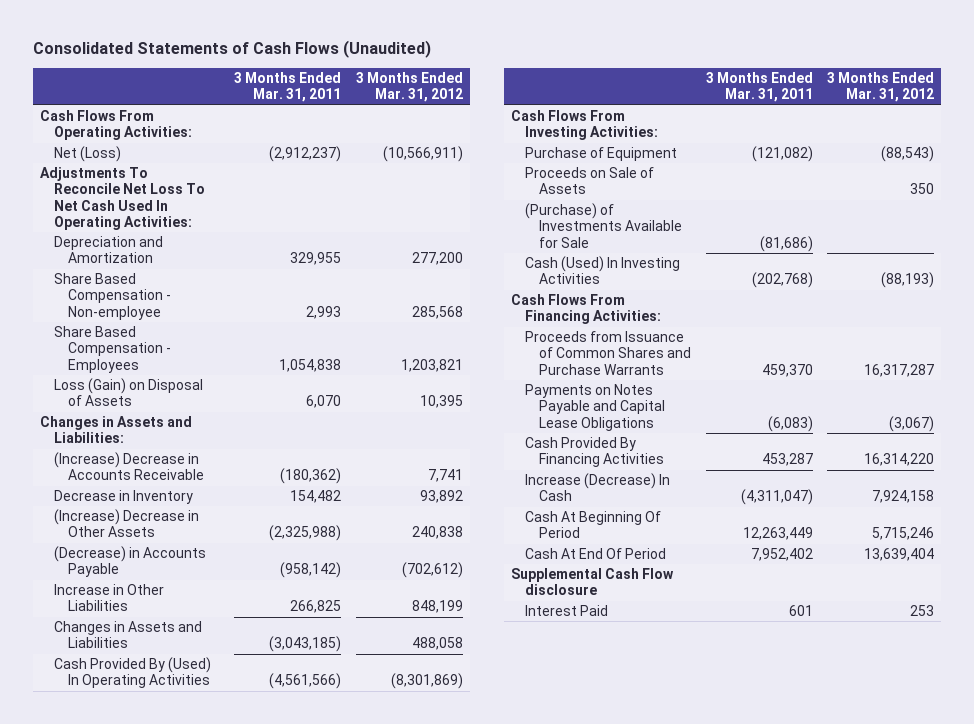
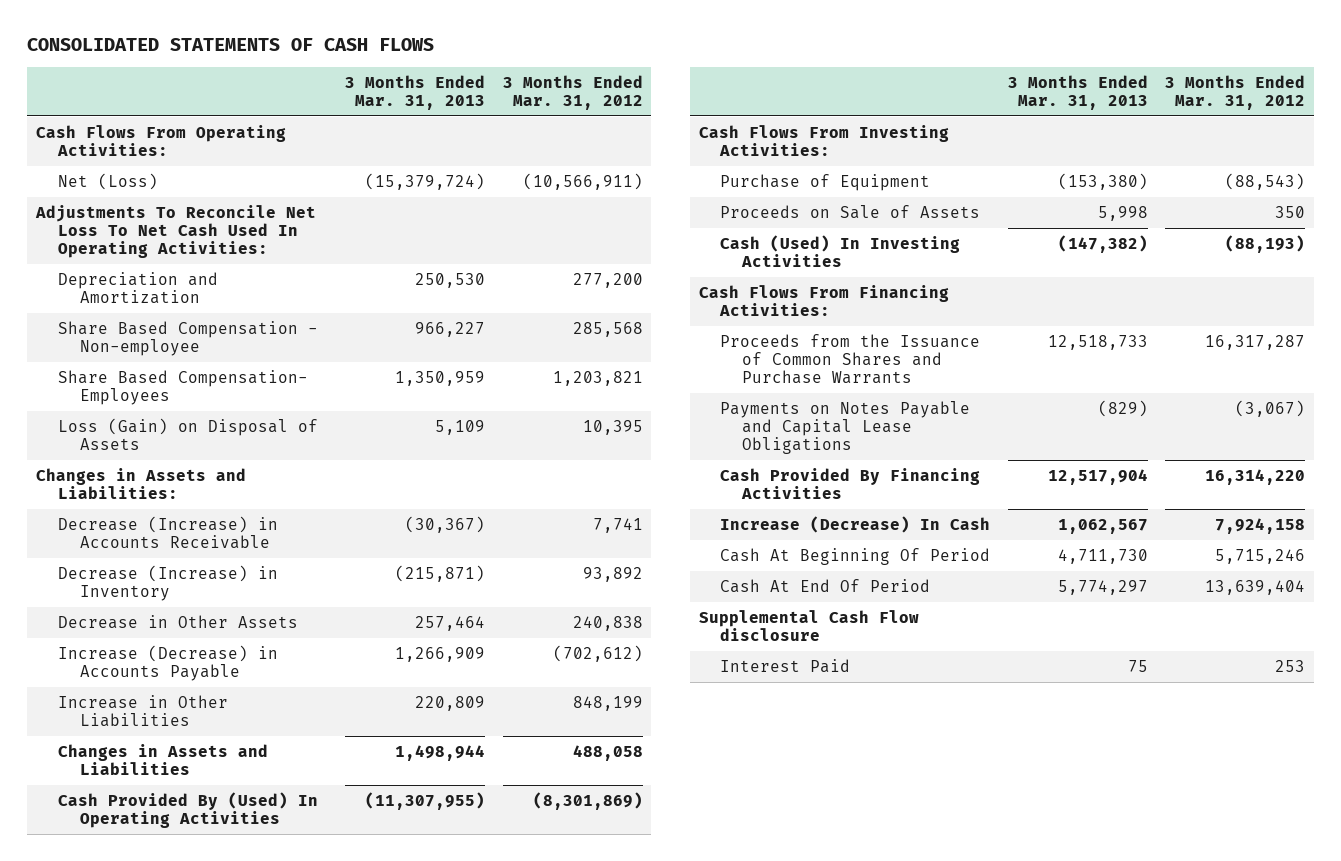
- Consolidated Statements of Cash Flows (Unaudited)
+ CONSOLIDATED STATEMENTS OF CASH FLOWS
- | 3 Months Ended Mar. 31, 2011 | 3 Months Ended Mar. 31, 2012
+ | 3 Months Ended Mar. 31, 2013 | 3 Months Ended Mar. 31, 2012
- Share Based Compensation - Employees | 1,054,838 | 1,203,821
+ Share Based Compensation- Employees | 1,350,959 | 1,203,821
- (Increase) Decrease in Accounts Receivable | (180,362) | 7,741
- Decrease in Inventory | 154,482 | 93,892
- (Increase) Decrease in Other Assets | (2,325,988) | 240,838
- (Decrease) in Accounts Payable | (958,142) | (702,612)
+ Decrease (Increase) in Accounts Receivable | (30,367) | 7,741
+ Decrease (Increase) in Inventory | (215,871) | 93,892
+ Decrease in Other Assets | 257,464 | 240,838
+ Increase (Decrease) in Accounts Payable | 1,266,909 | (702,612)
- (Purchase) of Investments Available for Sale | (81,686) |
- Proceeds from Issuance of Common Shares and Purchase Warrants | 459,370 | 16,317,287
+ Proceeds from the Issuance of Common Shares and Purchase Warrants | 12,518,733 | 16,317,287

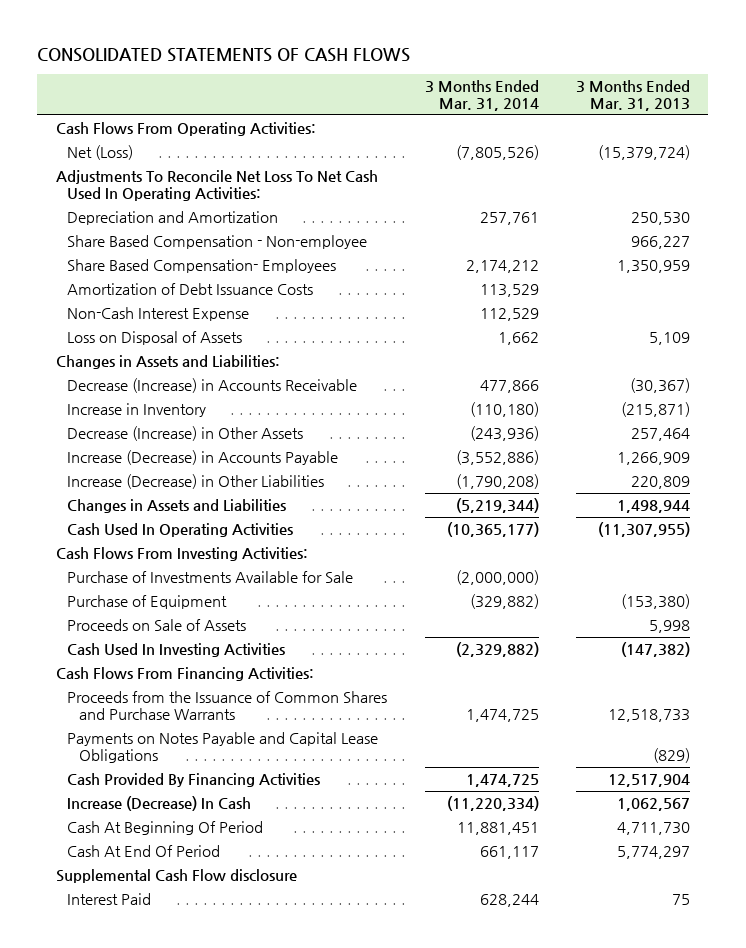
- | 3 Months Ended Mar. 31, 2013 | 3 Months Ended Mar. 31, 2012
+ | 3 Months Ended Mar. 31, 2014 | 3 Months Ended Mar. 31, 2013
- Loss (Gain) on Disposal of Assets | 5,109 | 10,395
+ Amortization of Debt Issuance Costs | 113,529 |
+ Non-Cash Interest Expense | 112,529 |
+ Loss on Disposal of Assets | 1,662 | 5,109
- Decrease (Increase) in Inventory | (215,871) | 93,892
- Decrease in Other Assets | 257,464 | 240,838
+ Increase in Inventory | (110,180) | (215,871)
+ Decrease (Increase) in Other Assets | (243,936) | 257,464
- Increase in Other Liabilities | 220,809 | 848,199
+ Increase (Decrease) in Other Liabilities | (1,790,208) | 220,809
- Cash Provided By (Used) In Operating Activities | (11,307,955) | (8,301,869)
+ Cash Used In Operating Activities | (10,365,177) | (11,307,955)
+ Purchase of Investments Available for Sale | (2,000,000) |
- Cash (Used) In Investing Activities | (147,382) | (88,193)
+ Cash Used In Investing Activities | (2,329,882) | (147,382)

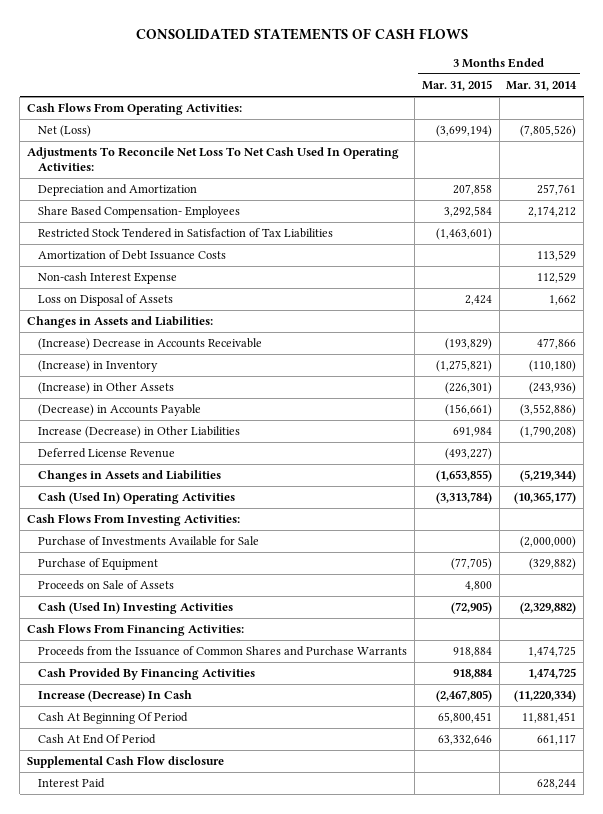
- | 3 Months Ended Mar. 31, 2014 | 3 Months Ended Mar. 31, 2013
+ | 3 Months Ended Mar. 31, 2015 | 3 Months Ended Mar. 31, 2014
- Share Based Compensation - Non-employee | | 966,227
+ Restricted Stock Tendered in Satisfaction of Tax Liabilities | (1,463,601) |
- Non-Cash Interest Expense | 112,529 |
+ Non-cash Interest Expense | | 112,529
- Decrease (Increase) in Accounts Receivable | 477,866 | (30,367)
- Increase in Inventory | (110,180) | (215,871)
- Decrease (Increase) in Other Assets | (243,936) | 257,464
- Increase (Decrease) in Accounts Payable | (3,552,886) | 1,266,909
+ (Increase) Decrease in Accounts Receivable | (193,829) | 477,866
+ (Increase) in Inventory | (1,275,821) | (110,180)
+ (Increase) in Other Assets | (226,301) | (243,936)
+ (Decrease) in Accounts Payable | (156,661) | (3,552,886)
+ Deferred License Revenue | (493,227) |
- Cash Used In Operating Activities | (10,365,177) | (11,307,955)
+ Cash (Used In) Operating Activities | (3,313,784) | (10,365,177)
- Cash Used In Investing Activities | (2,329,882) | (147,382)
+ Cash (Used In) Investing Activities | (72,905) | (2,329,882)
- Payments on Notes Payable and Capital Lease Obligations | | (829)

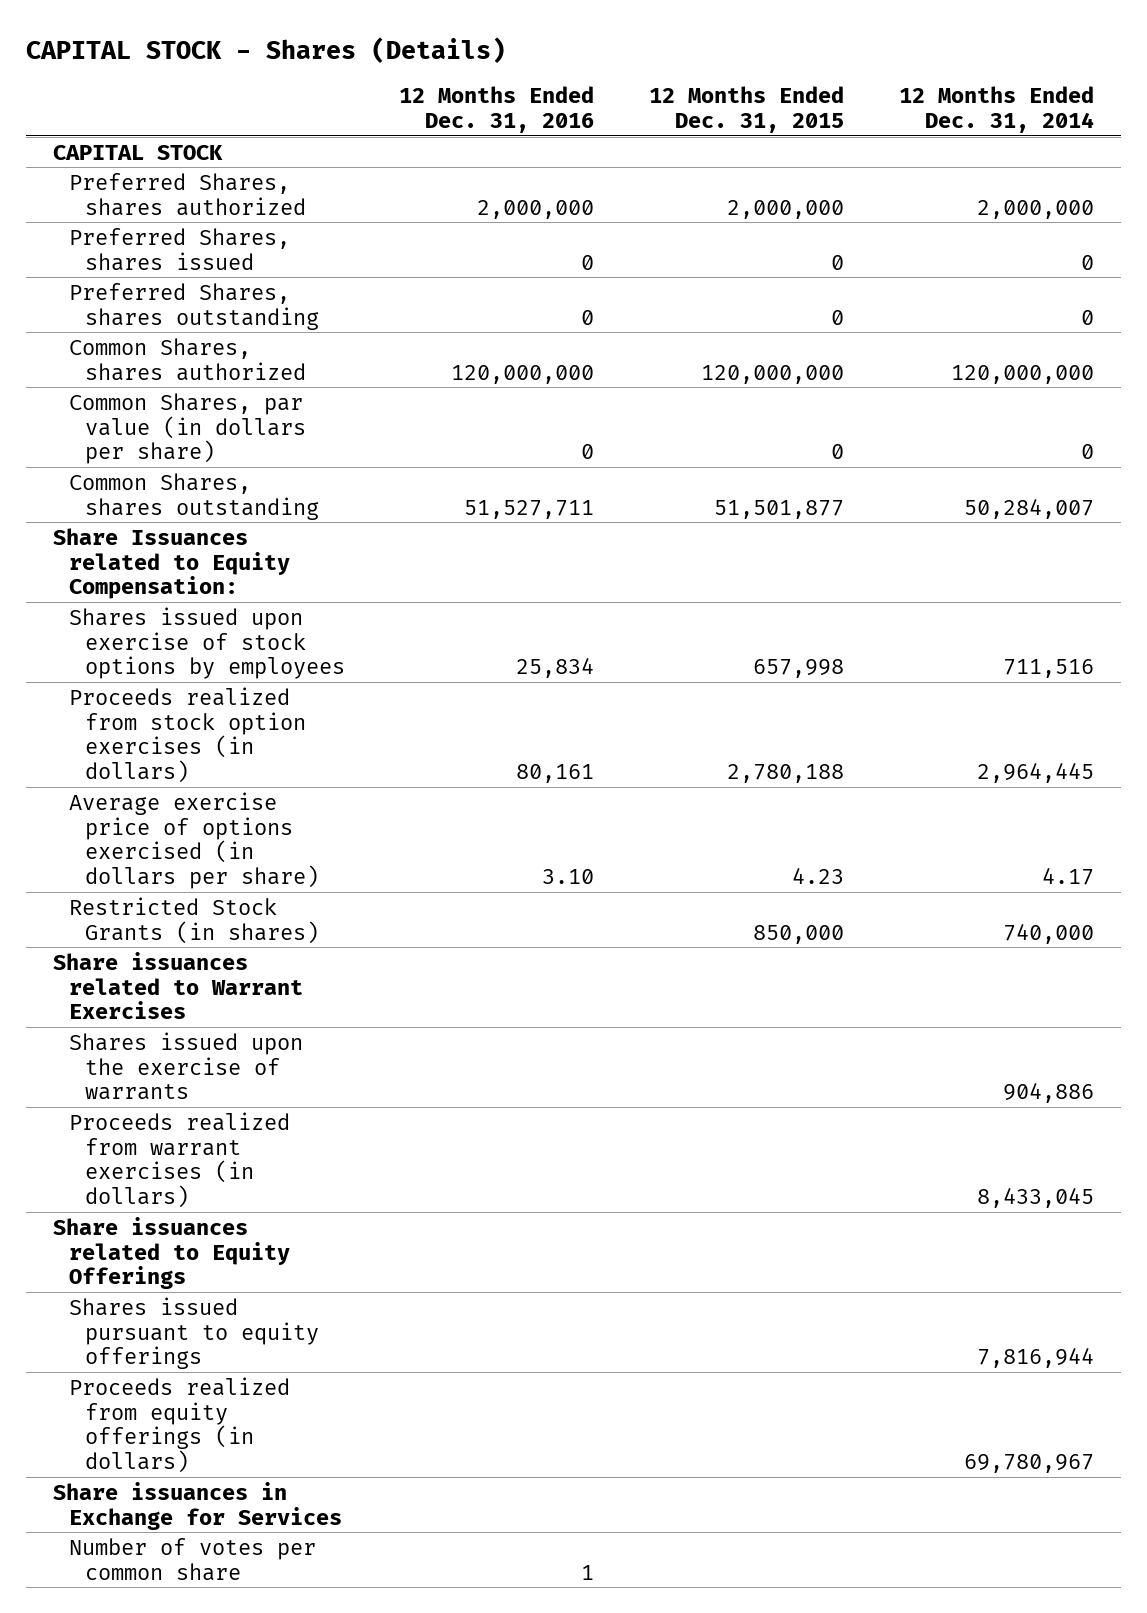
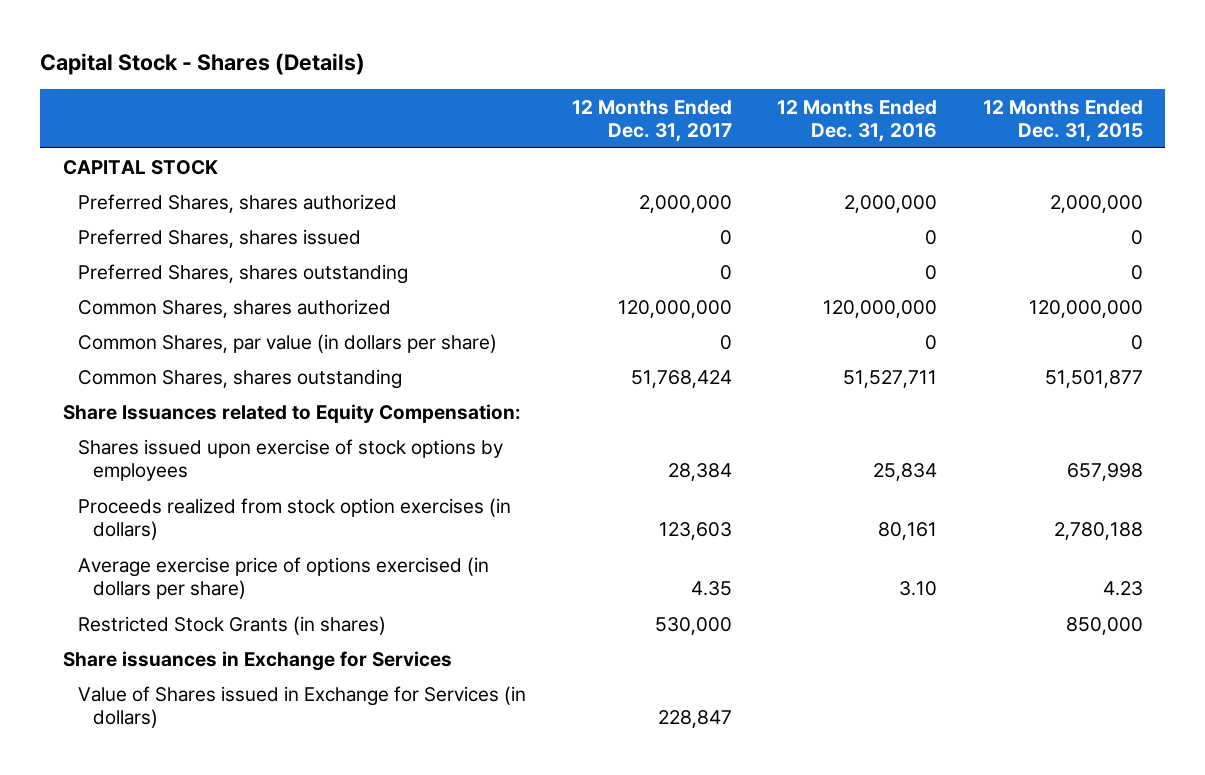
- CAPITAL STOCK - Shares (Details)
+ Capital Stock - Shares (Details)
- | 12 Months Ended Dec. 31, 2016 | 12 Months Ended Dec. 31, 2015 | 12 Months Ended Dec. 31, 2014
+ | 12 Months Ended Dec. 31, 2017 | 12 Months Ended Dec. 31, 2016 | 12 Months Ended Dec. 31, 2015
- Share issuances related to Warrant Exercises
- Shares issued upon the exercise of warrants | | | 904,886
- Proceeds realized from warrant exercises (in dollars) | | | 8,433,045
- Share issuances related to Equity Offerings
- Shares issued pursuant to equity offerings | | | 7,816,944
- Proceeds realized from equity offerings (in dollars) | | | 69,780,967
- Number of votes per common share | 1 | |
+ Value of Shares issued in Exchange for Services (in dollars) | 228,847 | |

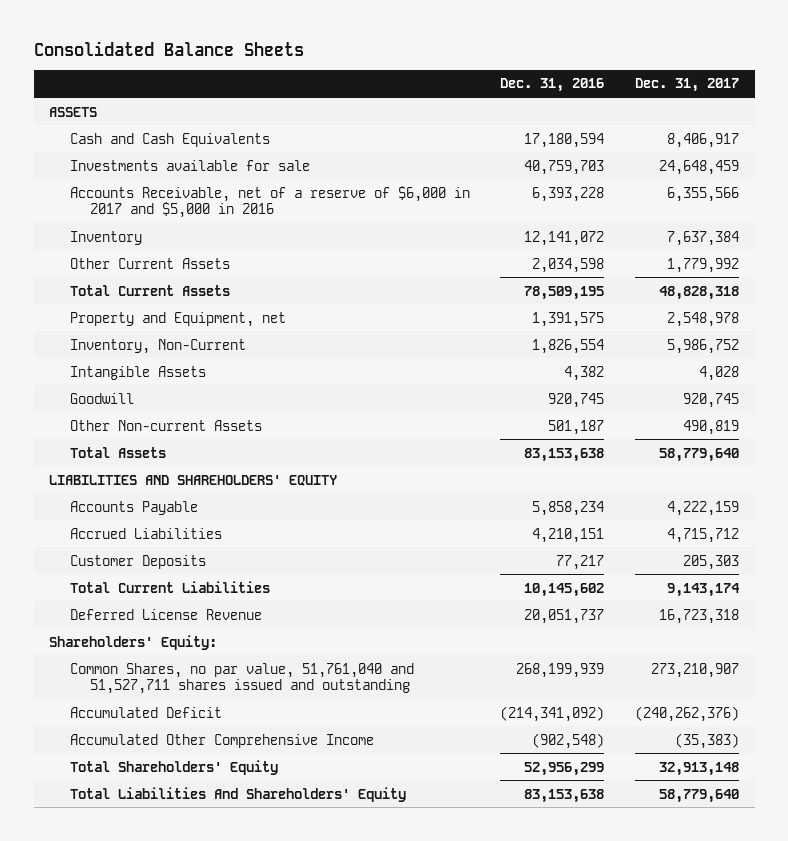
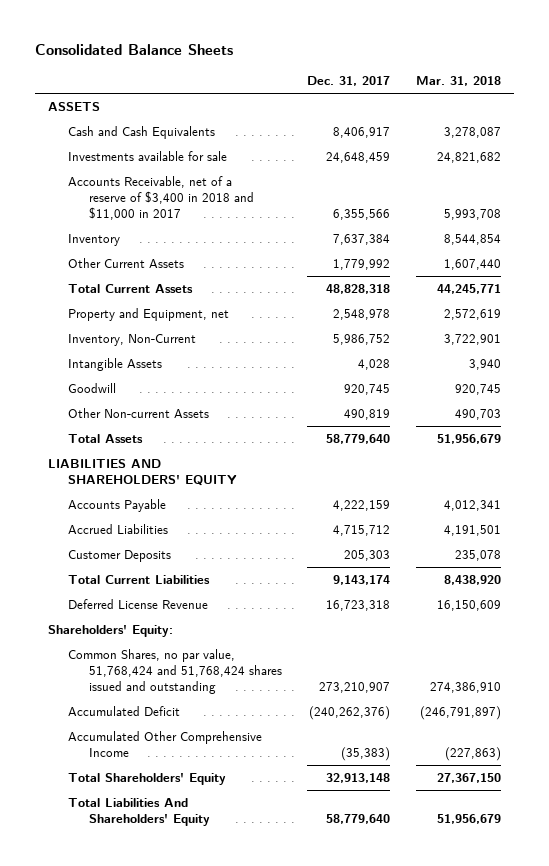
- | Dec. 31, 2016 | Dec. 31, 2017
+ | Dec. 31, 2017 | Mar. 31, 2018
- Accounts Receivable, net of a reserve of $6,000 in 2017 and $5,000 in 2016 | 6,393,228 | 6,355,566
+ Accounts Receivable, net of a reserve of $3,400 in 2018 and $11,000 in 2017 | 6,355,566 | 5,993,708
- Common Shares, no par value, 51,761,040 and 51,527,711 shares issued and outstanding | 268,199,939 | 273,210,907
+ Common Shares, no par value, 51,768,424 and 51,768,424 shares issued and outstanding | 273,210,907 | 274,386,910

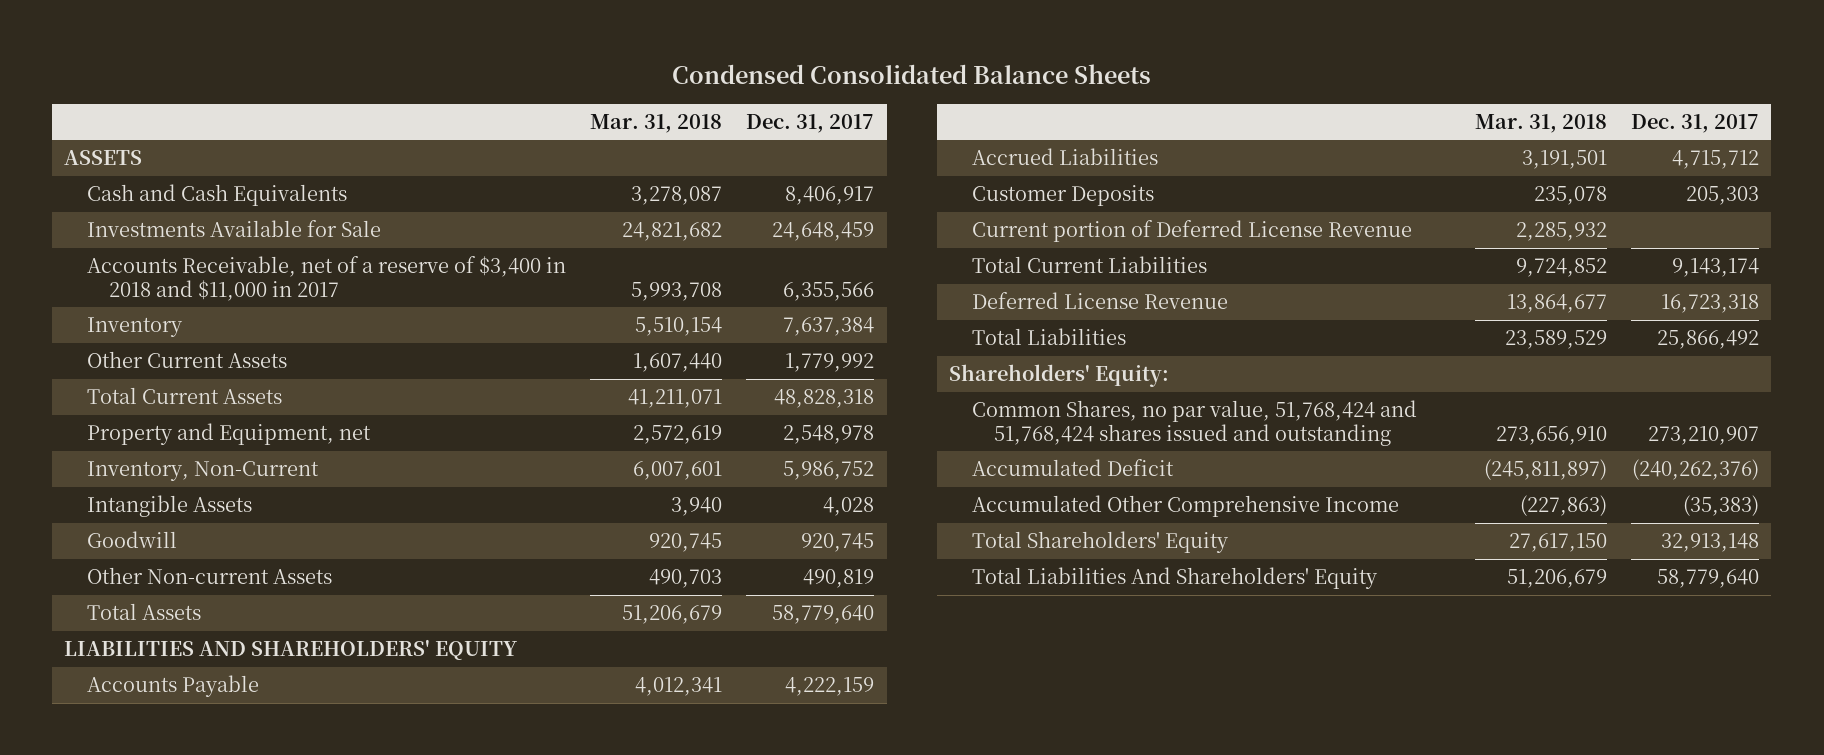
- Consolidated Balance Sheets
+ Condensed Consolidated Balance Sheets
- | Dec. 31, 2017 | Mar. 31, 2018
+ | Mar. 31, 2018 | Dec. 31, 2017
- Investments available for sale | 24,648,459 | 24,821,682
+ Investments Available for Sale | 24,821,682 | 24,648,459
- Inventory | 7,637,384 | 8,544,854
+ Inventory | 5,510,154 | 7,637,384
- Total Current Assets | 48,828,318 | 44,245,771
+ Total Current Assets | 41,211,071 | 48,828,318
- Inventory, Non-Current | 5,986,752 | 3,722,901
+ Inventory, Non-Current | 6,007,601 | 5,986,752
- Total Assets | 58,779,640 | 51,956,679
+ Total Assets | 51,206,679 | 58,779,640
- Accrued Liabilities | 4,715,712 | 4,191,501
+ Accrued Liabilities | 3,191,501 | 4,715,712
- Total Current Liabilities | 9,143,174 | 8,438,920
- Deferred License Revenue | 16,723,318 | 16,150,609
+ Current portion of Deferred License Revenue | 2,285,932 |
+ Total Current Liabilities | 9,724,852 | 9,143,174
+ Deferred License Revenue | 13,864,677 | 16,723,318
+ Total Liabilities | 23,589,529 | 25,866,492
- Common Shares, no par value, 51,768,424 and 51,768,424 shares issued and outstanding | 273,210,907 | 274,386,910
- Accumulated Deficit | (240,262,376) | (246,791,897)
+ Common Shares, no par value, 51,768,424 and 51,768,424 shares issued and outstanding | 273,656,910 | 273,210,907
+ Accumulated Deficit | (245,811,897) | (240,262,376)
- Total Shareholders' Equity | 32,913,148 | 27,367,150
- Total Liabilities And Shareholders' Equity | 58,779,640 | 51,956,679
+ Total Shareholders' Equity | 27,617,150 | 32,913,148
+ Total Liabilities And Shareholders' Equity | 51,206,679 | 58,779,640

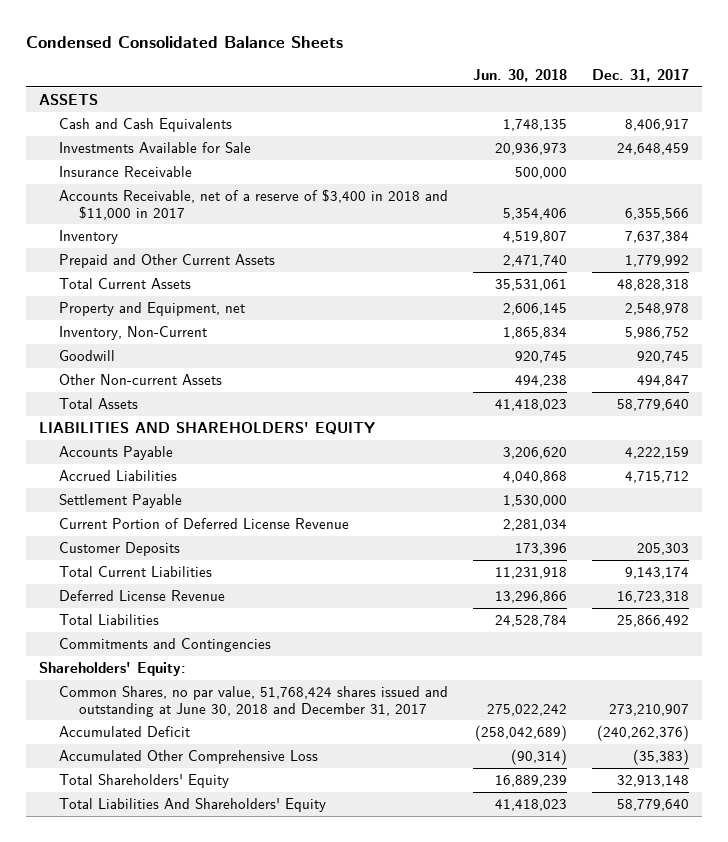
- | Mar. 31, 2018 | Dec. 31, 2017
+ | Jun. 30, 2018 | Dec. 31, 2017
+ Insurance Receivable | 500,000 |
- Other Current Assets | 1,607,440 | 1,779,992
+ Prepaid and Other Current Assets | 2,471,740 | 1,779,992
- Intangible Assets | 3,940 | 4,028
- Other Non-current Assets | 490,703 | 490,819
+ Other Non-current Assets | 494,238 | 494,847
+ Settlement Payable | 1,530,000 |
+ Current Portion of Deferred License Revenue | 2,281,034 |
- Current portion of Deferred License Revenue | 2,285,932 |
+ Commitments and Contingencies
- Common Shares, no par value, 51,768,424 and 51,768,424 shares issued and outstanding | 273,656,910 | 273,210,907
+ Common Shares, no par value, 51,768,424 shares issued and outstanding at June 30, 2018 and December 31, 2017 | 275,022,242 | 273,210,907
- Accumulated Other Comprehensive Income | (227,863) | (35,383)
+ Accumulated Other Comprehensive Loss | (90,314) | (35,383)

